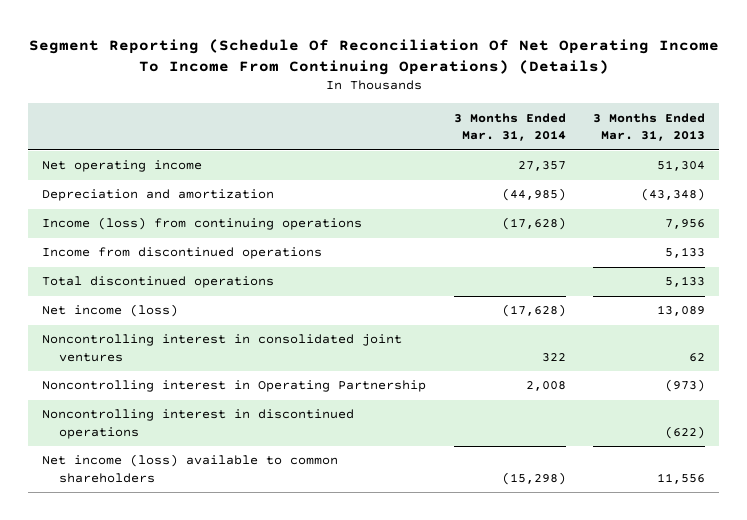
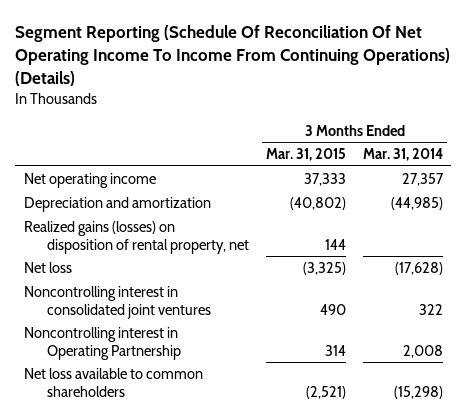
- | 3 Months Ended Mar. 31, 2014 | 3 Months Ended Mar. 31, 2013
+ | 3 Months Ended Mar. 31, 2015 | 3 Months Ended Mar. 31, 2014
- Income (loss) from continuing operations | (17,628) | 7,956
- Income from discontinued operations | | 5,133
- Total discontinued operations | | 5,133
- Net income (loss) | (17,628) | 13,089
+ Realized gains (losses) on disposition of rental property, net | 144 |
+ Net loss | (3,325) | (17,628)
- Noncontrolling interest in discontinued operations | | (622)
- Net income (loss) available to common shareholders | (15,298) | 11,556
+ Net loss available to common shareholders | (2,521) | (15,298)

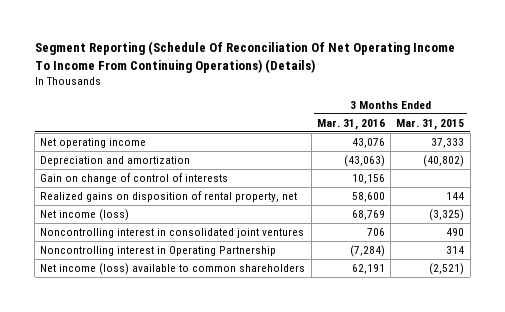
- | 3 Months Ended Mar. 31, 2015 | 3 Months Ended Mar. 31, 2014
+ | 3 Months Ended Mar. 31, 2016 | 3 Months Ended Mar. 31, 2015
- Realized gains (losses) on disposition of rental property, net | 144 |
- Net loss | (3,325) | (17,628)
+ Gain on change of control of interests | 10,156 |
+ Realized gains on disposition of rental property, net | 58,600 | 144
+ Net income (loss) | 68,769 | (3,325)
- Net loss available to common shareholders | (2,521) | (15,298)
+ Net income (loss) available to common shareholders | 62,191 | (2,521)

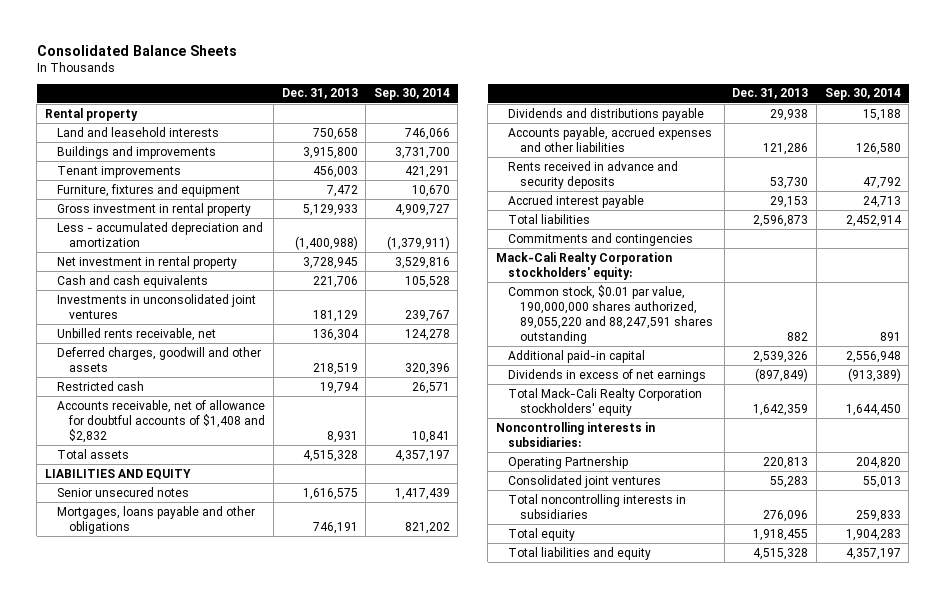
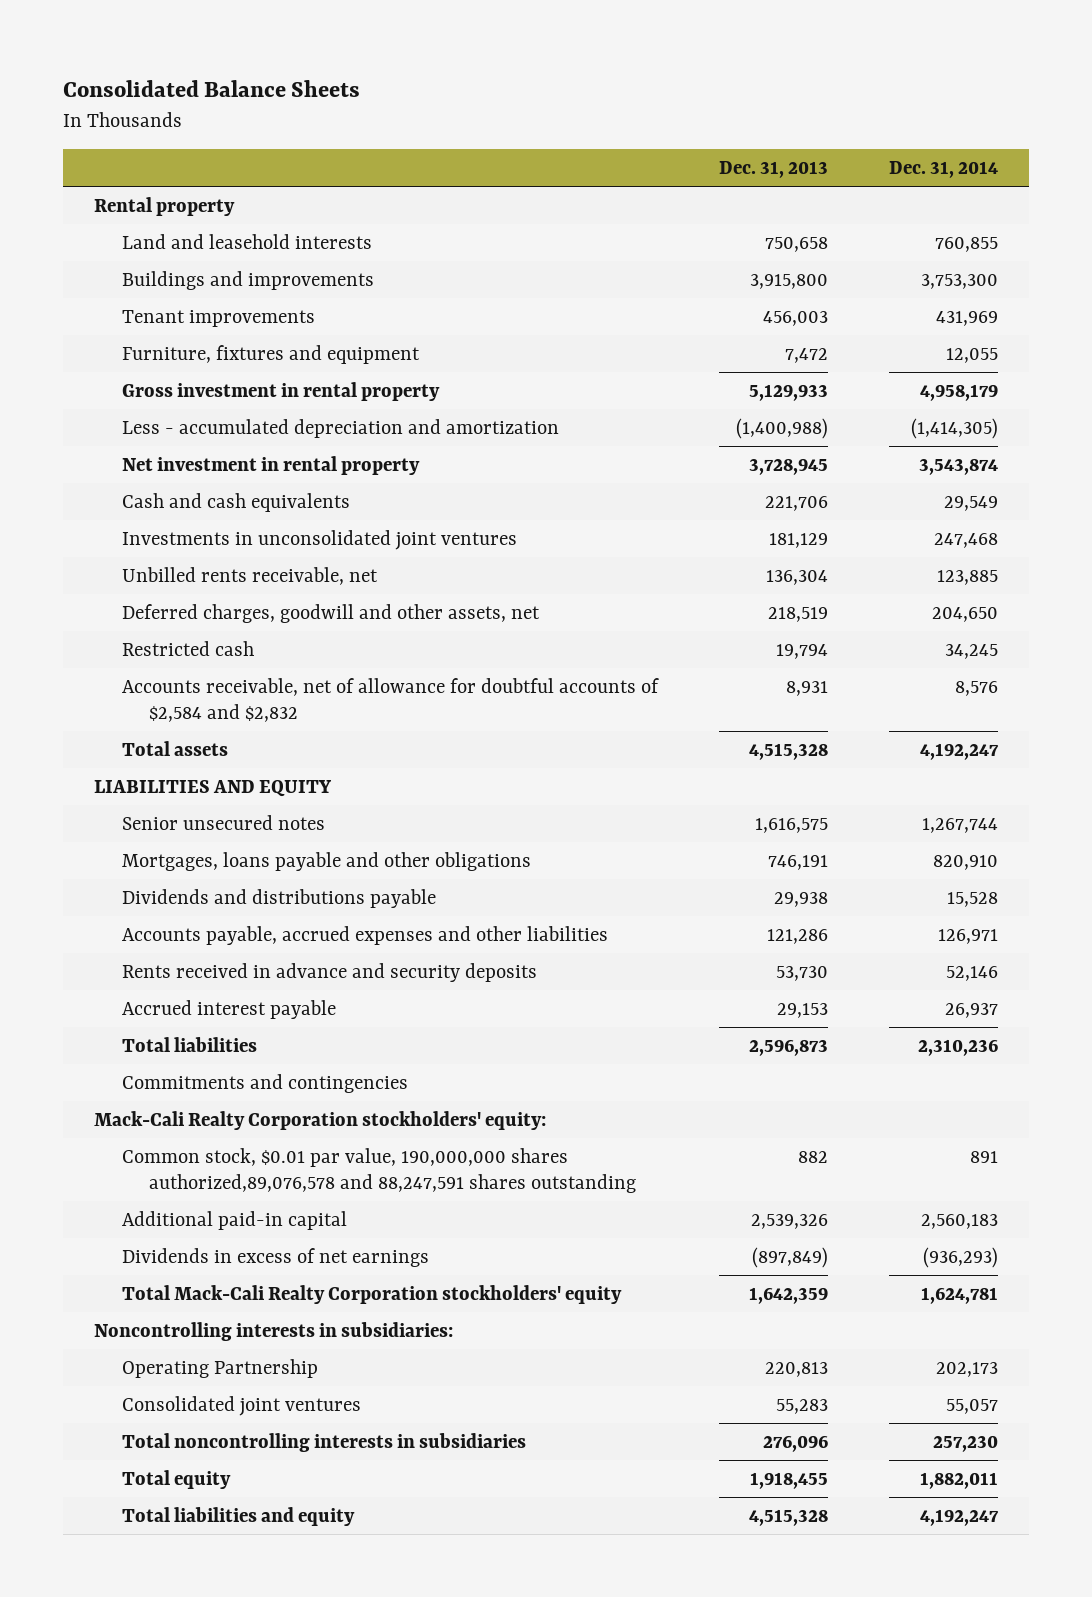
- | Dec. 31, 2013 | Sep. 30, 2014
+ | Dec. 31, 2013 | Dec. 31, 2014
- Deferred charges, goodwill and other assets | 218,519 | 320,396
+ Deferred charges, goodwill and other assets, net | 218,519 | 204,650
- Accounts receivable, net of allowance for doubtful accounts of $1,408 and $2,832 | 8,931 | 10,841
+ Accounts receivable, net of allowance for doubtful accounts of $2,584 and $2,832 | 8,931 | 8,576
- Common stock, $0.01 par value, 190,000,000 shares authorized, 89,055,220 and 88,247,591 shares outstanding | 882 | 891
+ Common stock, $0.01 par value, 190,000,000 shares authorized,89,076,578 and 88,247,591 shares outstanding | 882 | 891

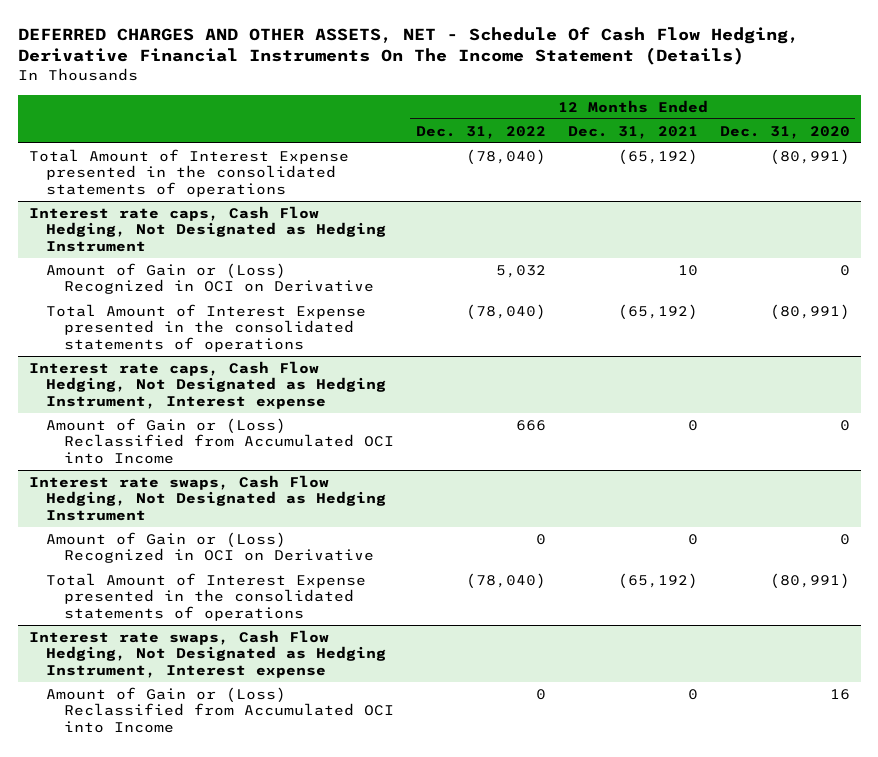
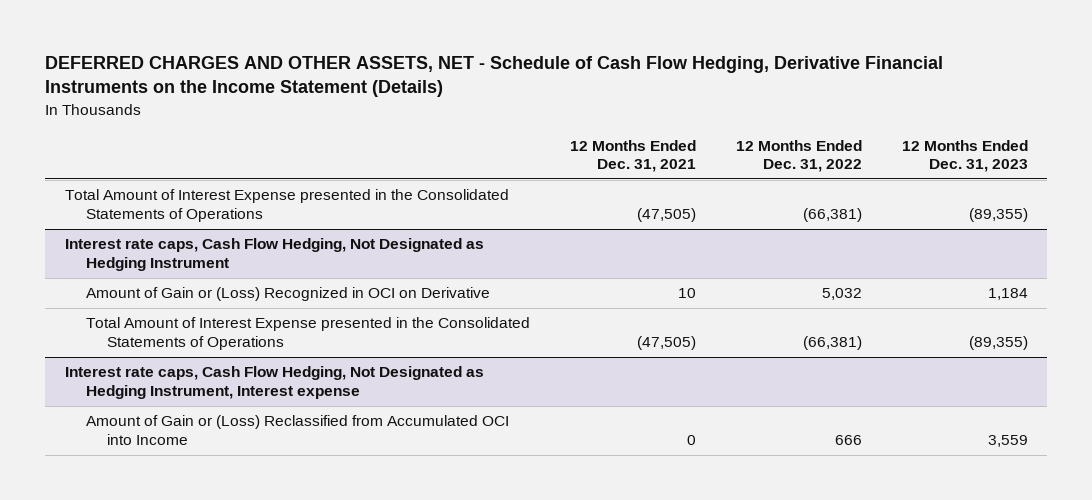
- DEFERRED CHARGES AND OTHER ASSETS, NET - Schedule Of Cash Flow Hedging, Derivative Financial Instruments On The Income Statement (Details)
+ DEFERRED CHARGES AND OTHER ASSETS, NET - Schedule of Cash Flow Hedging, Derivative Financial Instruments on the Income Statement (Details)
- | 12 Months Ended Dec. 31, 2022 | 12 Months Ended Dec. 31, 2021 | 12 Months Ended Dec. 31, 2020
+ | 12 Months Ended Dec. 31, 2021 | 12 Months Ended Dec. 31, 2022 | 12 Months Ended Dec. 31, 2023
- Total Amount of Interest Expense presented in the consolidated statements of operations | (78,040) | (65,192) | (80,991)
+ Total Amount of Interest Expense presented in the Consolidated Statements of Operations | (47,505) | (66,381) | (89,355)
@ Interest rate caps, Cash Flow Hedging, Not Designated as Hedging Instrument
- Total Amount of Interest Expense presented in the consolidated statements of operations | (78,040) | (65,192) | (80,991)
+ Total Amount of Interest Expense presented in the Consolidated Statements of Operations | (47,505) | (66,381) | (89,355)
- Interest rate swaps, Cash Flow Hedging, Not Designated as Hedging Instrument
- Amount of Gain or (Loss) Recognized in OCI on Derivative | 0 | 0 | 0
- Total Amount of Interest Expense presented in the consolidated statements of operations | (78,040) | (65,192) | (80,991)
- Interest rate swaps, Cash Flow Hedging, Not Designated as Hedging Instrument, Interest expense
- Amount of Gain or (Loss) Reclassified from Accumulated OCI into Income | 0 | 0 | 16

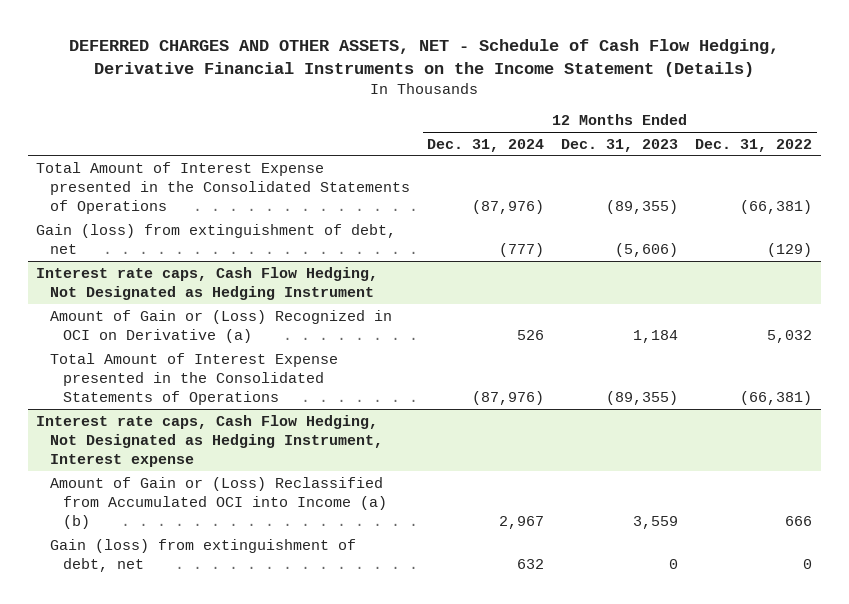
- | 12 Months Ended Dec. 31, 2021 | 12 Months Ended Dec. 31, 2022 | 12 Months Ended Dec. 31, 2023
+ | 12 Months Ended Dec. 31, 2024 | 12 Months Ended Dec. 31, 2023 | 12 Months Ended Dec. 31, 2022
+ Gain (loss) from extinguishment of debt, net | (777) | (5,606) | (129)
@ Interest rate caps, Cash Flow Hedging, Not Designated as Hedging Instrument
- Amount of Gain or (Loss) Recognized in OCI on Derivative | 10 | 5,032 | 1,184
+ Amount of Gain or (Loss) Recognized in OCI on Derivative (a) | 526 | 1,184 | 5,032
@ Interest rate caps, Cash Flow Hedging, Not Designated as Hedging Instrument, Interest expense
- Amount of Gain or (Loss) Reclassified from Accumulated OCI into Income | 0 | 666 | 3,559
+ Amount of Gain or (Loss) Reclassified from Accumulated OCI into Income (a) (b) | 2,967 | 3,559 | 666
+ Gain (loss) from extinguishment of debt, net | 632 | 0 | 0

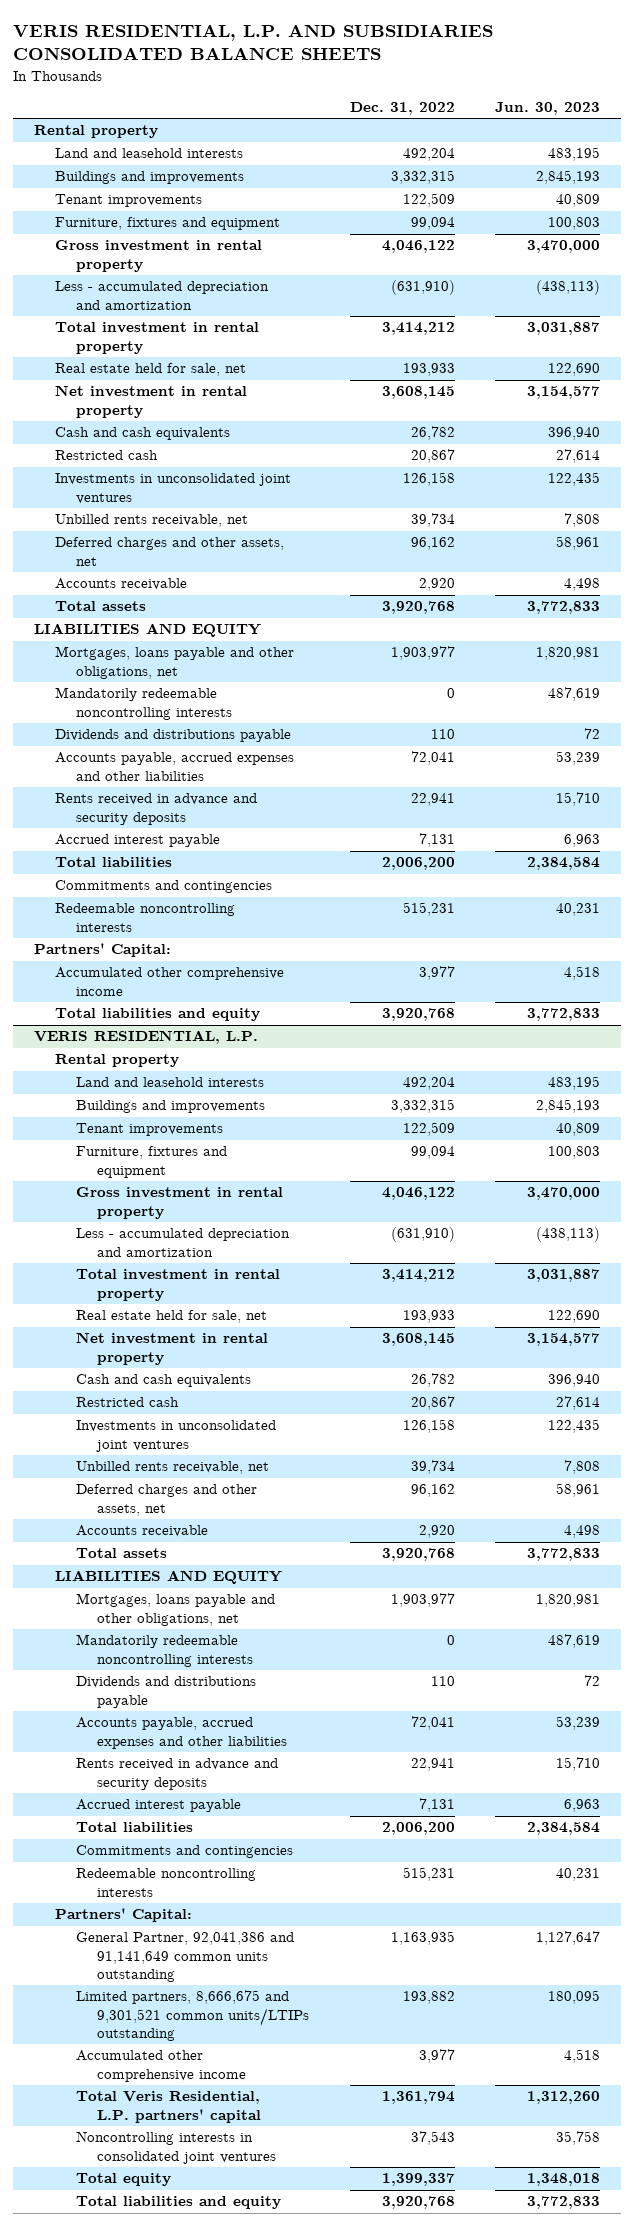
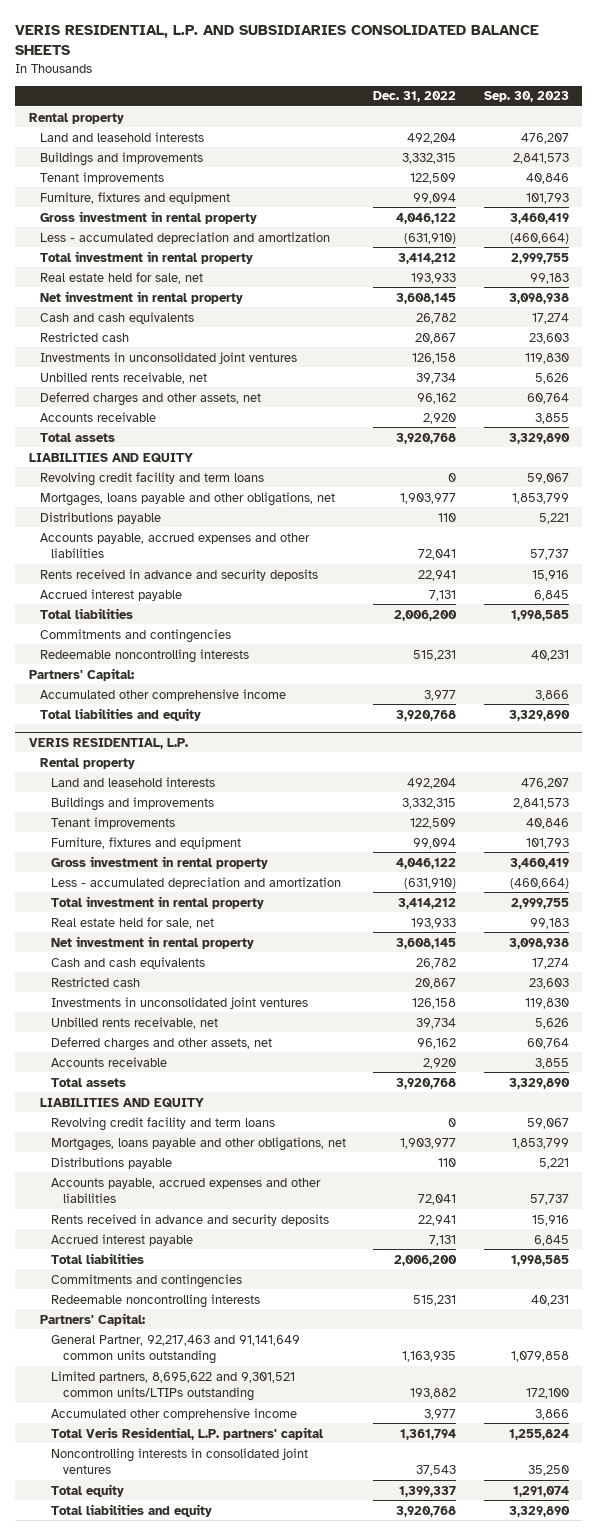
- | Dec. 31, 2022 | Jun. 30, 2023
+ | Dec. 31, 2022 | Sep. 30, 2023
+ Revolving credit facility and term loans | 0 | 59,067
- Mandatorily redeemable noncontrolling interests | 0 | 487,619
- Dividends and distributions payable | 110 | 72
+ Distributions payable | 110 | 5,221
@ VERIS RESIDENTIAL, L.P.
+ Revolving credit facility and term loans | 0 | 59,067
- Mandatorily redeemable noncontrolling interests | 0 | 487,619
- Dividends and distributions payable | 110 | 72
+ Distributions payable | 110 | 5,221
- General Partner, 92,041,386 and 91,141,649 common units outstanding | 1,163,935 | 1,127,647
- Limited partners, 8,666,675 and 9,301,521 common units/LTIPs outstanding | 193,882 | 180,095
+ General Partner, 92,217,463 and 91,141,649 common units outstanding | 1,163,935 | 1,079,858
+ Limited partners, 8,695,622 and 9,301,521 common units/LTIPs outstanding | 193,882 | 172,100

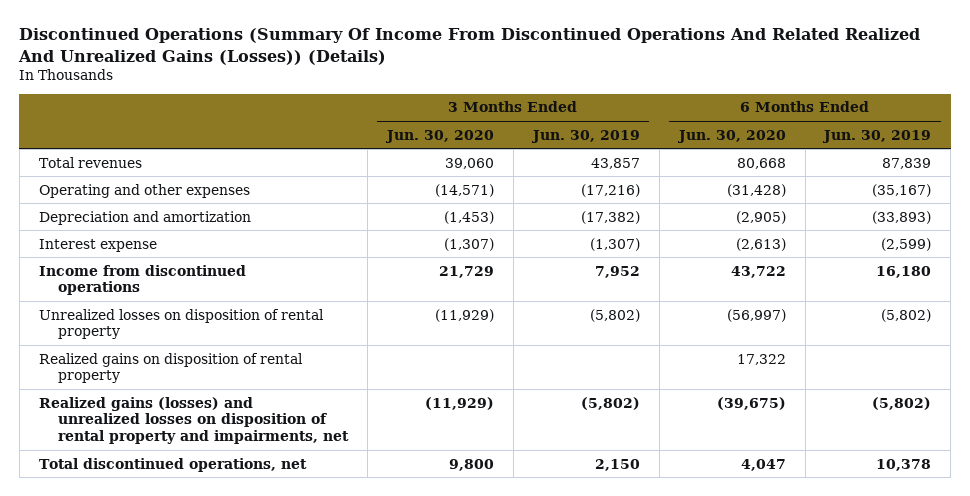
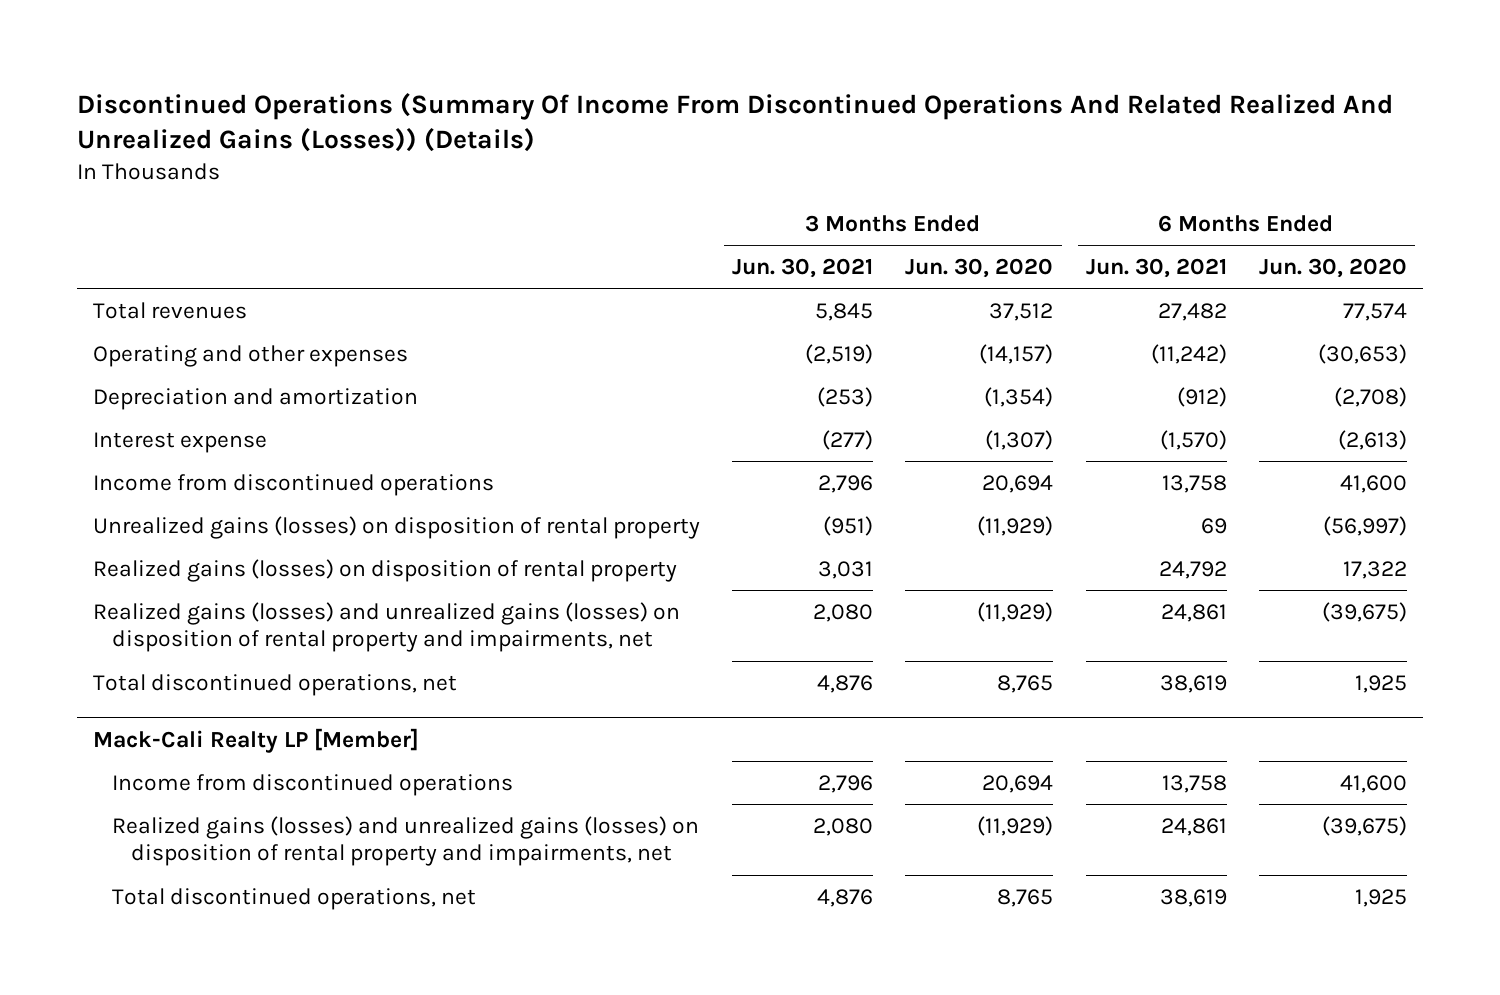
- | 3 Months Ended Jun. 30, 2020 | 3 Months Ended Jun. 30, 2019 | 6 Months Ended Jun. 30, 2020 | 6 Months Ended Jun. 30, 2019
+ | 3 Months Ended Jun. 30, 2021 | 3 Months Ended Jun. 30, 2020 | 6 Months Ended Jun. 30, 2021 | 6 Months Ended Jun. 30, 2020
- Total revenues | 39,060 | 43,857 | 80,668 | 87,839
- Operating and other expenses | (14,571) | (17,216) | (31,428) | (35,167)
- Depreciation and amortization | (1,453) | (17,382) | (2,905) | (33,893)
+ Total revenues | 5,845 | 37,512 | 27,482 | 77,574
+ Operating and other expenses | (2,519) | (14,157) | (11,242) | (30,653)
+ Depreciation and amortization | (253) | (1,354) | (912) | (2,708)
- Income from discontinued operations | 21,729 | 7,952 | 43,722 | 16,180
- Unrealized losses on disposition of rental property | (11,929) | (5,802) | (56,997) | (5,802)
- Realized gains on disposition of rental property | | | 17,322 |
- Realized gains (losses) and unrealized losses on disposition of rental property and impairments, net | (11,929) | (5,802) | (39,675) | (5,802)
- Total discontinued operations, net | 9,800 | 2,150 | 4,047 | 10,378
+ Income from discontinued operations | 2,796 | 20,694 | 13,758 | 41,600
+ Unrealized gains (losses) on disposition of rental property | (951) | (11,929) | 69 | (56,997)
+ Realized gains (losses) on disposition of rental property | 3,031 | | 24,792 | 17,322
+ Realized gains (losses) and unrealized gains (losses) on disposition of rental property and impairments, net | 2,080 | (11,929) | 24,861 | (39,675)
+ Total discontinued operations, net | 4,876 | 8,765 | 38,619 | 1,925
+ Mack-Cali Realty LP [Member]
+ Income from discontinued operations | 2,796 | 20,694 | 13,758 | 41,600
+ Realized gains (losses) and unrealized gains (losses) on disposition of rental property and impairments, net | 2,080 | (11,929) | 24,861 | (39,675)
+ Total discontinued operations, net | 4,876 | 8,765 | 38,619 | 1,925

